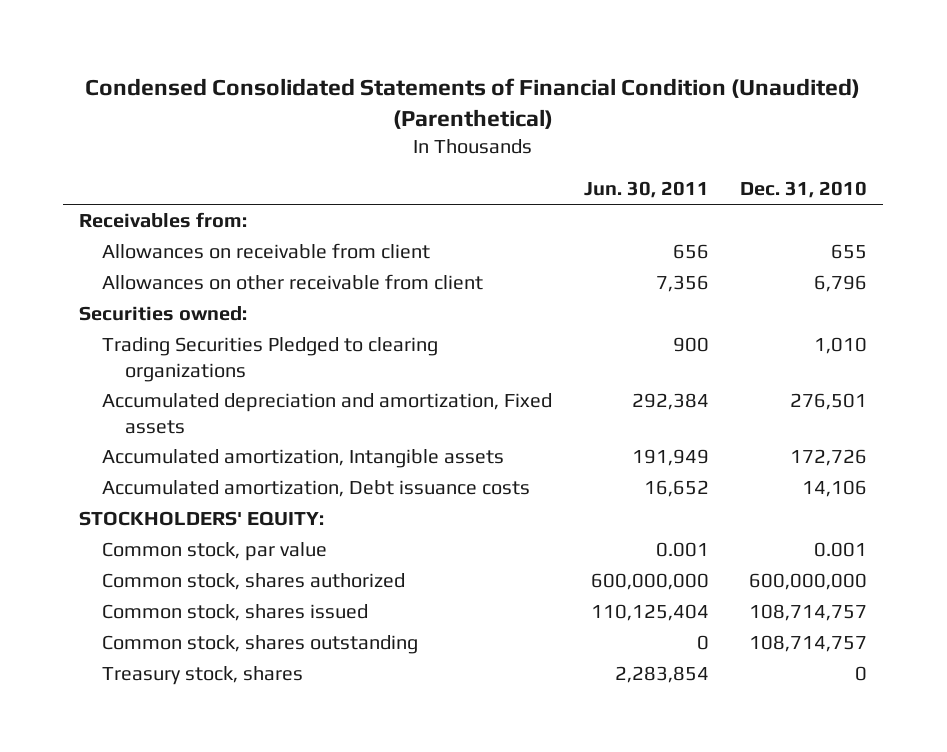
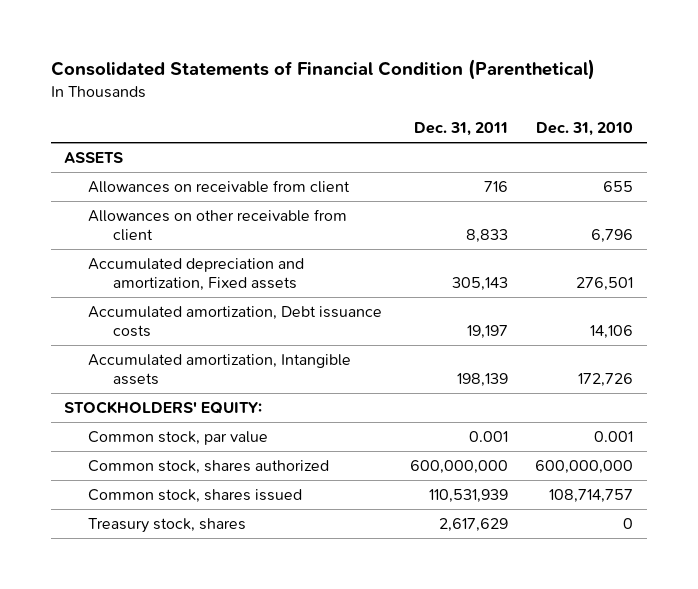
- Condensed Consolidated Statements of Financial Condition (Unaudited) (Parenthetical)
+ Consolidated Statements of Financial Condition (Parenthetical)
- | Jun. 30, 2011 | Dec. 31, 2010
+ | Dec. 31, 2011 | Dec. 31, 2010
- Receivables from:
+ ASSETS
- Securities owned:
- Trading Securities Pledged to clearing organizations | 900 | 1,010
moved down: Accumulated amortization, Intangible assets | 198,139 | 172,726
- Common stock, shares outstanding | 0 | 108,714,757

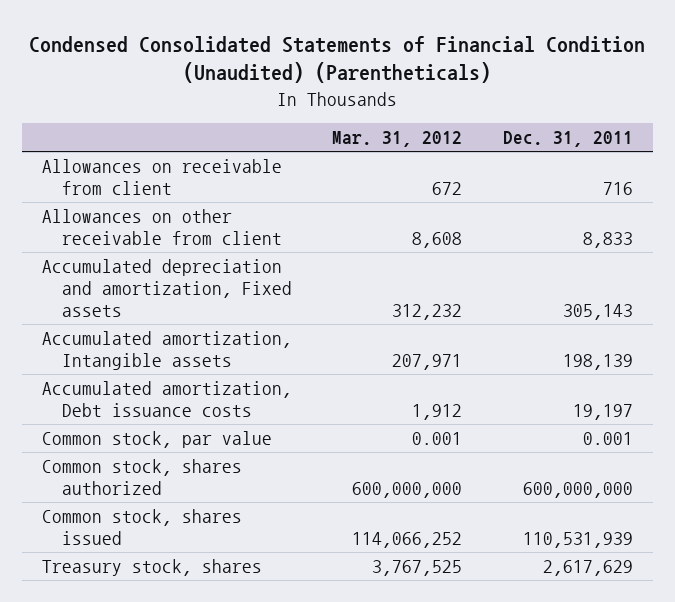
- Consolidated Statements of Financial Condition (Parenthetical)
+ Condensed Consolidated Statements of Financial Condition (Unaudited) (Parentheticals)
- | Dec. 31, 2011 | Dec. 31, 2010
+ | Mar. 31, 2012 | Dec. 31, 2011
- ASSETS
- STOCKHOLDERS' EQUITY:
moved down: Accumulated amortization, Debt issuance costs | 1,912 | 19,197

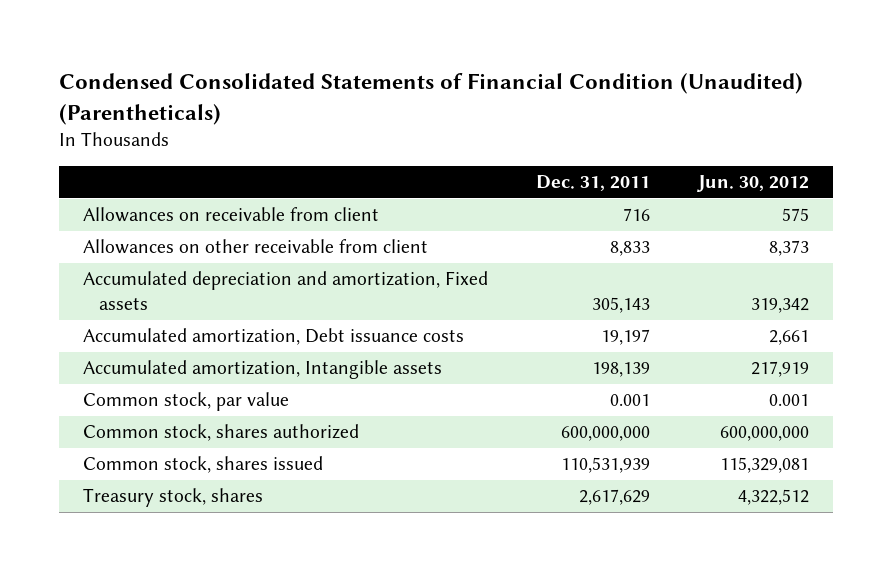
- | Mar. 31, 2012 | Dec. 31, 2011
+ | Dec. 31, 2011 | Jun. 30, 2012
moved down: Accumulated amortization, Intangible assets | 198,139 | 217,919

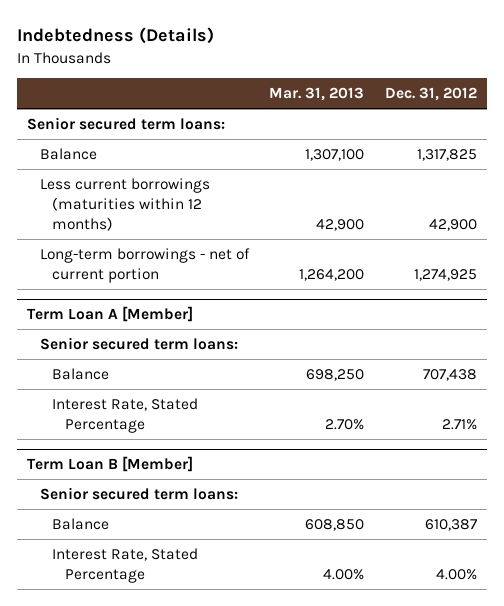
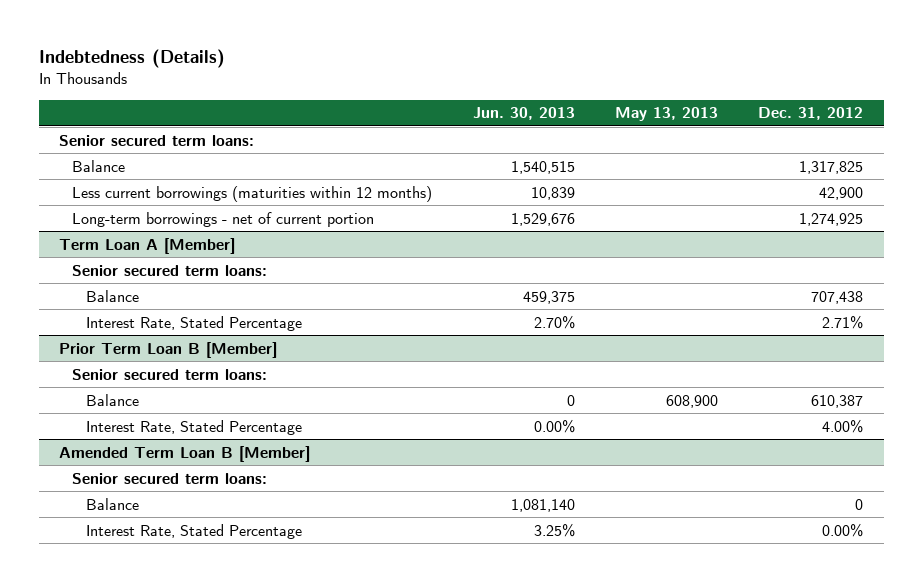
- | Mar. 31, 2013 | Dec. 31, 2012
+ | Jun. 30, 2013 | May 13, 2013 | Dec. 31, 2012
- Term Loan B [Member]
+ Prior Term Loan B [Member]
+ Amended Term Loan B [Member]
+ Senior secured term loans:
+ Balance | 1,081,140 | | 0
+ Interest Rate, Stated Percentage | 3.25% | | 0.00%

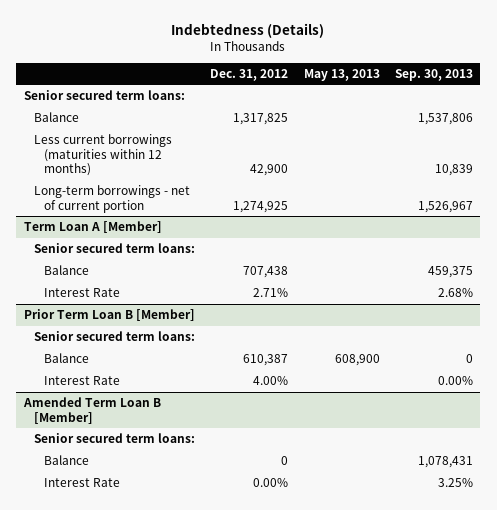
- | Jun. 30, 2013 | May 13, 2013 | Dec. 31, 2012
+ | Dec. 31, 2012 | May 13, 2013 | Sep. 30, 2013
@ Term Loan A [Member]
- Interest Rate, Stated Percentage | 2.70% | | 2.71%
+ Interest Rate | 2.71% | | 2.68%
@ Prior Term Loan B [Member]
- Interest Rate, Stated Percentage | 0.00% | | 4.00%
+ Interest Rate | 4.00% | | 0.00%
@ Amended Term Loan B [Member]
- Interest Rate, Stated Percentage | 3.25% | | 0.00%
+ Interest Rate | 0.00% | | 3.25%

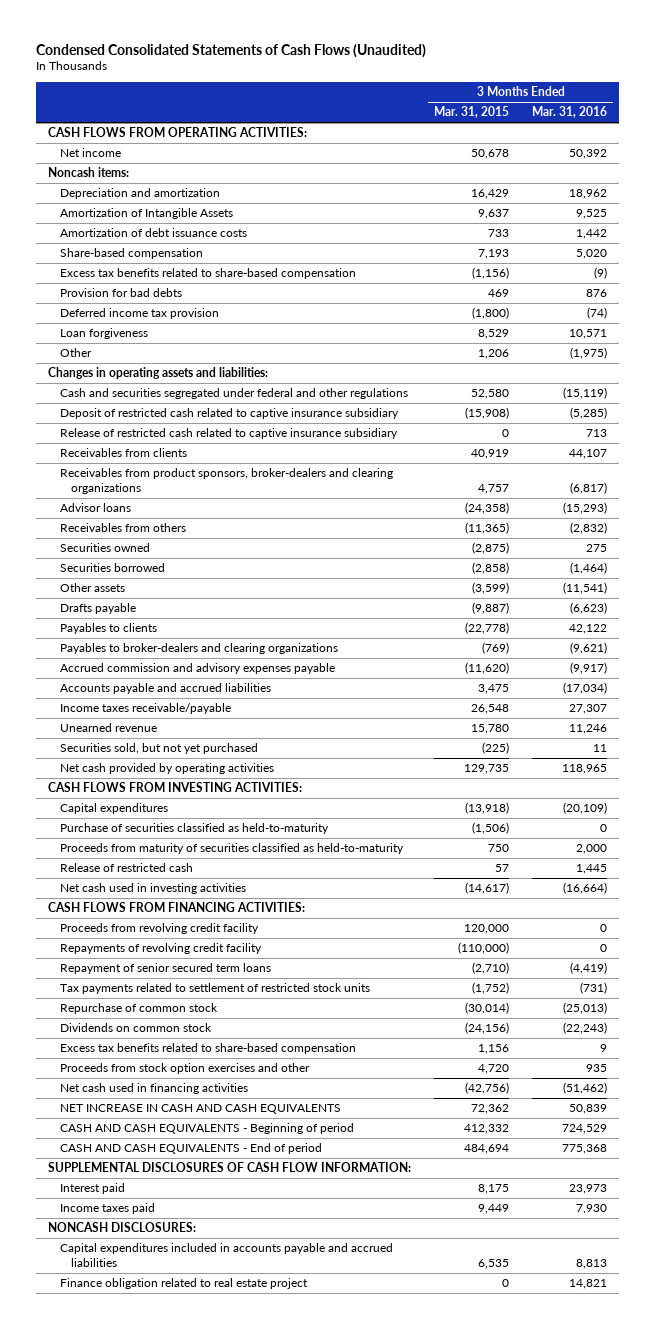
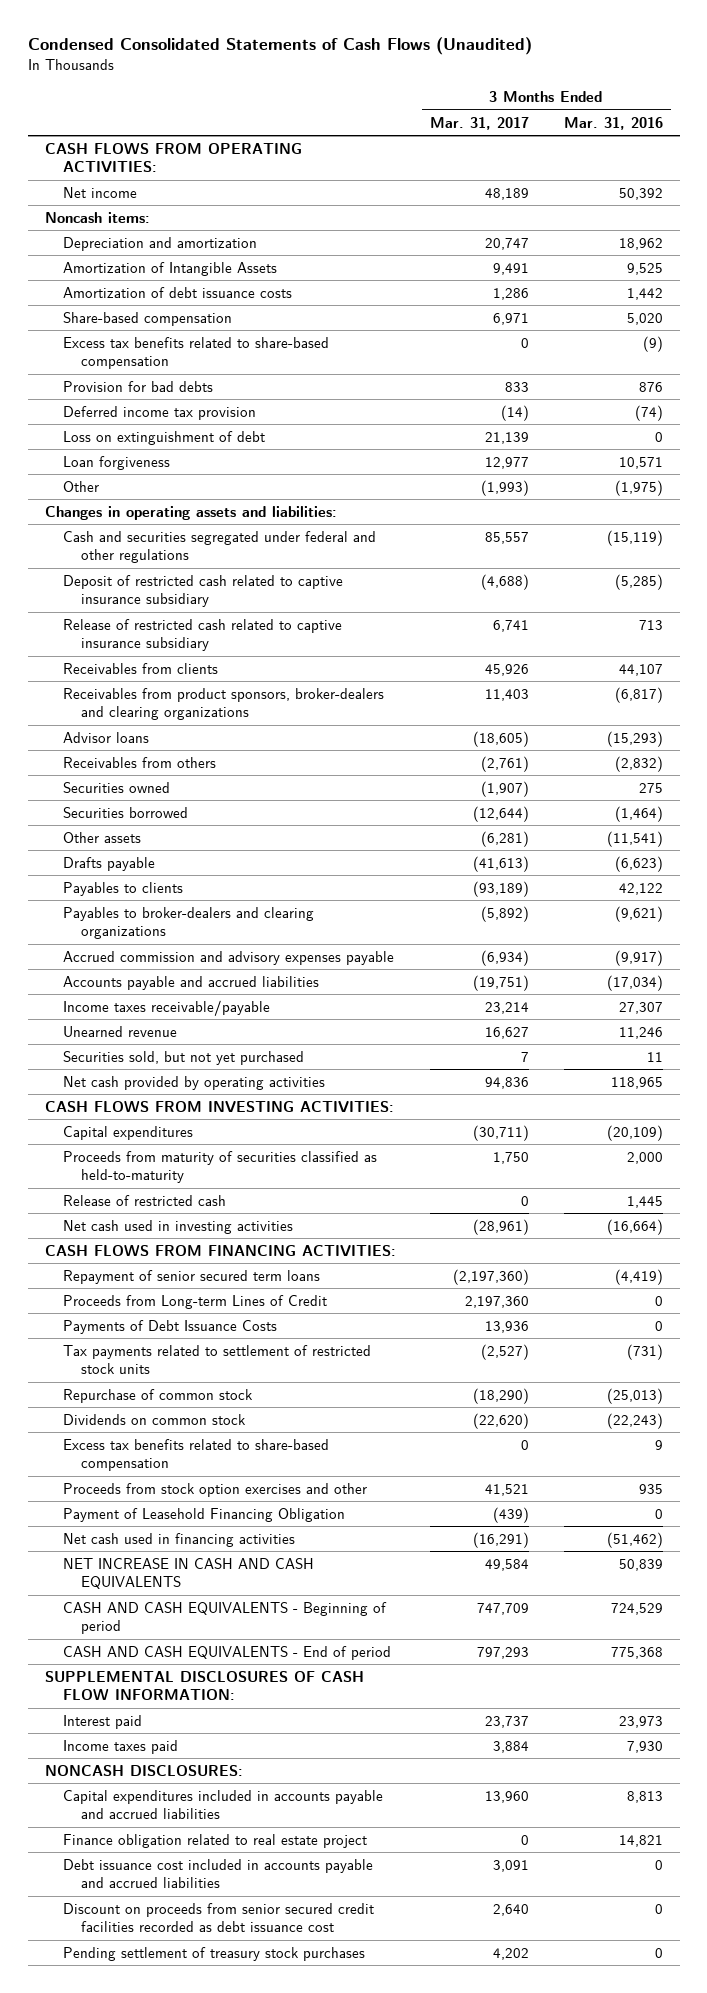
- | 3 Months Ended Mar. 31, 2015 | 3 Months Ended Mar. 31, 2016
+ | 3 Months Ended Mar. 31, 2017 | 3 Months Ended Mar. 31, 2016
+ Loss on extinguishment of debt | 21,139 | 0
- Purchase of securities classified as held-to-maturity | (1,506) | 0
- Proceeds from revolving credit facility | 120,000 | 0
- Repayments of revolving credit facility | (110,000) | 0
+ Proceeds from Long-term Lines of Credit | 2,197,360 | 0
+ Payments of Debt Issuance Costs | 13,936 | 0
+ Payment of Leasehold Financing Obligation | (439) | 0
+ Debt issuance cost included in accounts payable and accrued liabilities | 3,091 | 0
+ Discount on proceeds from senior secured credit facilities recorded as debt issuance cost | 2,640 | 0
+ Pending settlement of treasury stock purchases | 4,202 | 0

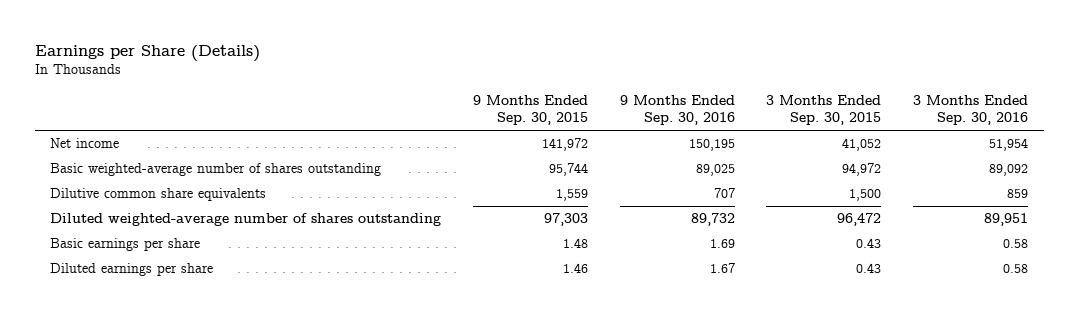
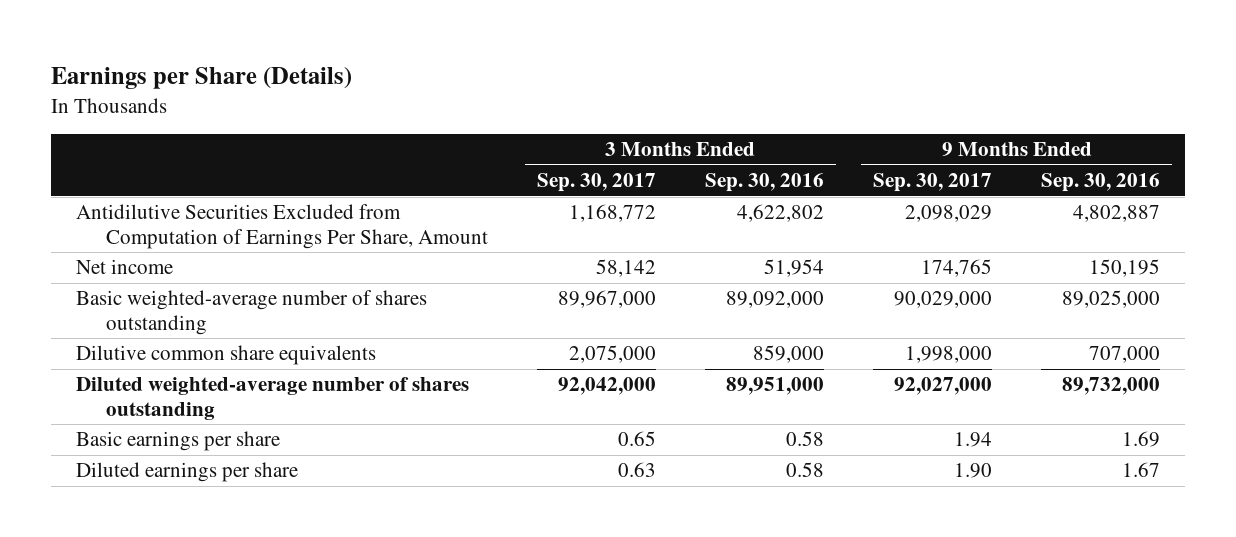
- | 9 Months Ended Sep. 30, 2015 | 9 Months Ended Sep. 30, 2016 | 3 Months Ended Sep. 30, 2015 | 3 Months Ended Sep. 30, 2016
+ | 3 Months Ended Sep. 30, 2017 | 3 Months Ended Sep. 30, 2016 | 9 Months Ended Sep. 30, 2017 | 9 Months Ended Sep. 30, 2016
+ Antidilutive Securities Excluded from Computation of Earnings Per Share, Amount | 1,168,772 | 4,622,802 | 2,098,029 | 4,802,887
- Basic weighted-average number of shares outstanding | 95,744 | 89,025 | 94,972 | 89,092
- Dilutive common share equivalents | 1,559 | 707 | 1,500 | 859
- Diluted weighted-average number of shares outstanding | 97,303 | 89,732 | 96,472 | 89,951
+ Basic weighted-average number of shares outstanding | 89,967,000 | 89,092,000 | 90,029,000 | 89,025,000
+ Dilutive common share equivalents | 2,075,000 | 859,000 | 1,998,000 | 707,000
+ Diluted weighted-average number of shares outstanding | 92,042,000 | 89,951,000 | 92,027,000 | 89,732,000

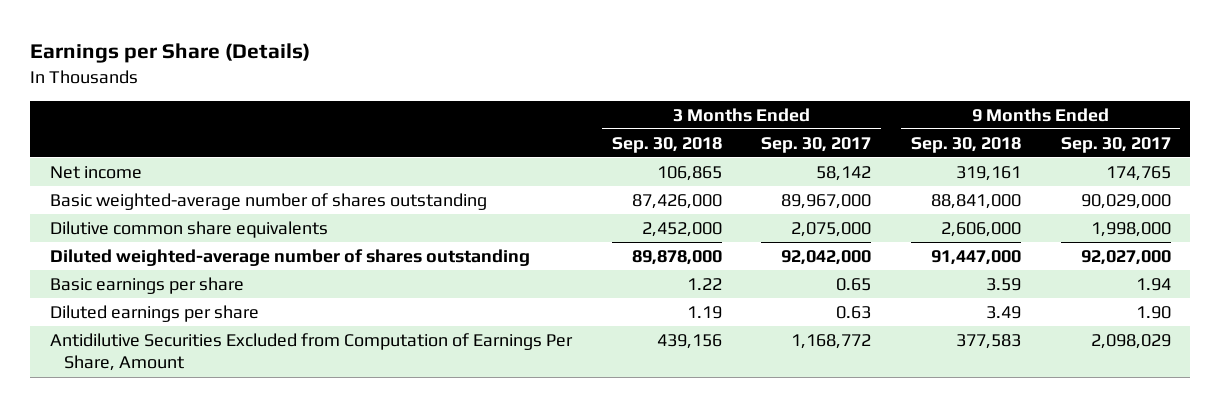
- | 3 Months Ended Sep. 30, 2017 | 3 Months Ended Sep. 30, 2016 | 9 Months Ended Sep. 30, 2017 | 9 Months Ended Sep. 30, 2016
+ | 3 Months Ended Sep. 30, 2018 | 3 Months Ended Sep. 30, 2017 | 9 Months Ended Sep. 30, 2018 | 9 Months Ended Sep. 30, 2017
moved down: Antidilutive Securities Excluded from Computation of Earnings Per Share, Amount | 439,156 | 1,168,772 | 377,583 | 2,098,029

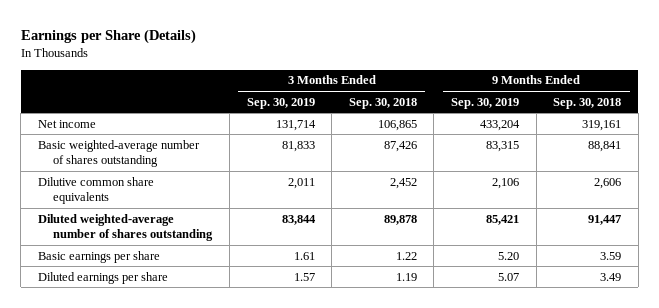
- | 3 Months Ended Sep. 30, 2018 | 3 Months Ended Sep. 30, 2017 | 9 Months Ended Sep. 30, 2018 | 9 Months Ended Sep. 30, 2017
+ | 3 Months Ended Sep. 30, 2019 | 3 Months Ended Sep. 30, 2018 | 9 Months Ended Sep. 30, 2019 | 9 Months Ended Sep. 30, 2018
- Basic weighted-average number of shares outstanding | 87,426,000 | 89,967,000 | 88,841,000 | 90,029,000
- Dilutive common share equivalents | 2,452,000 | 2,075,000 | 2,606,000 | 1,998,000
- Diluted weighted-average number of shares outstanding | 89,878,000 | 92,042,000 | 91,447,000 | 92,027,000
+ Basic weighted-average number of shares outstanding | 81,833 | 87,426 | 83,315 | 88,841
+ Dilutive common share equivalents | 2,011 | 2,452 | 2,106 | 2,606
+ Diluted weighted-average number of shares outstanding | 83,844 | 89,878 | 85,421 | 91,447
- Antidilutive Securities Excluded from Computation of Earnings Per Share, Amount | 439,156 | 1,168,772 | 377,583 | 2,098,029

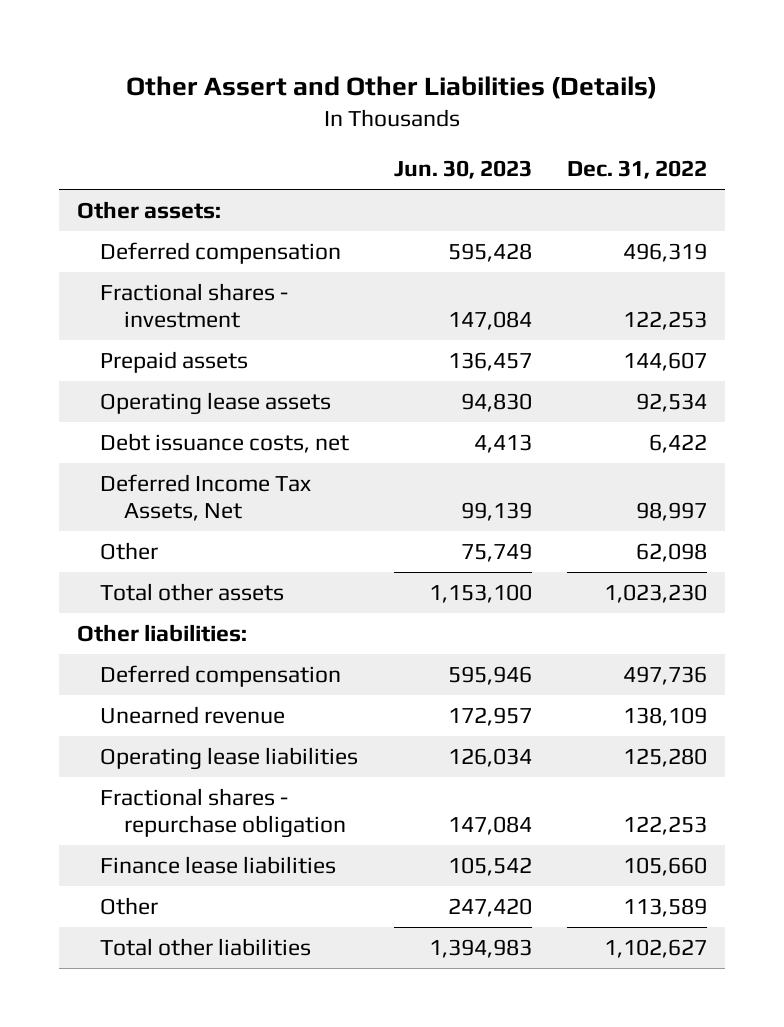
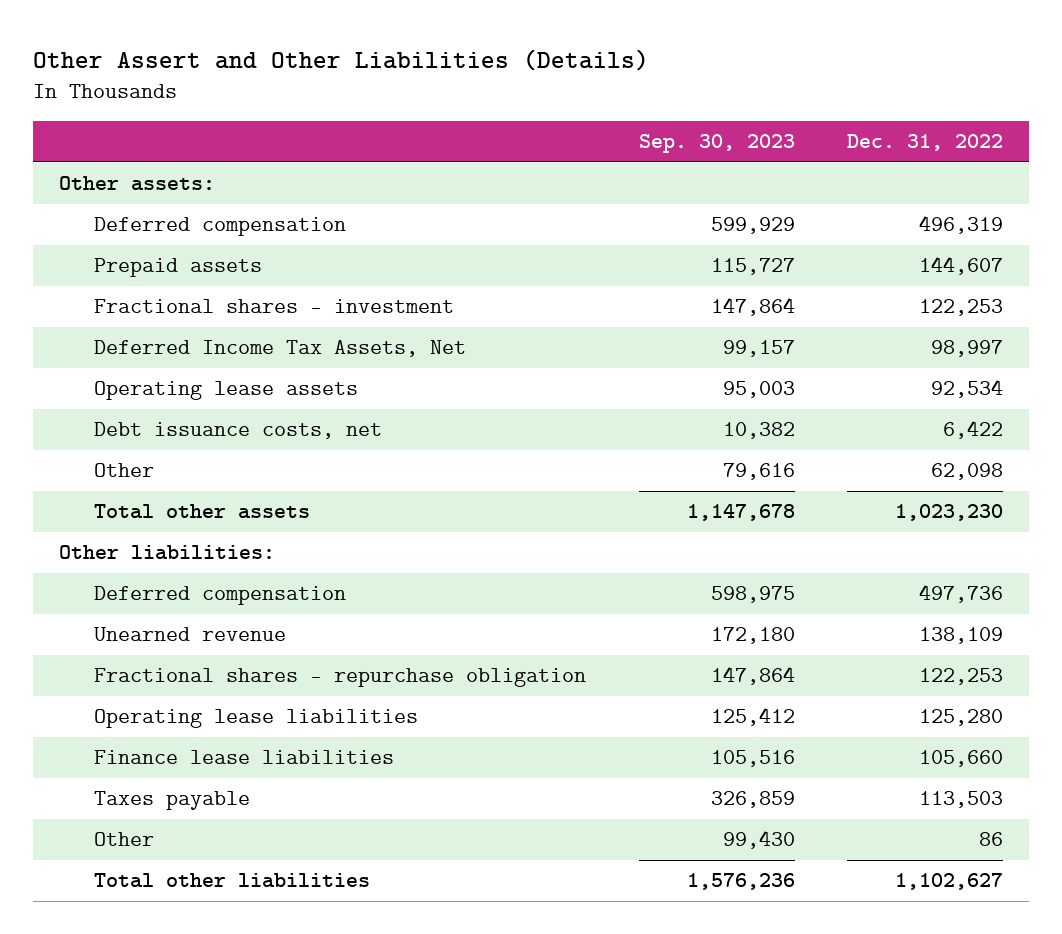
- | Jun. 30, 2023 | Dec. 31, 2022
+ | Sep. 30, 2023 | Dec. 31, 2022
moved down: Fractional shares - investment | 147,864 | 122,253
moved up: Deferred Income Tax Assets, Net | 99,157 | 98,997
moved down: Operating lease liabilities | 125,412 | 125,280
- Other | 247,420 | 113,589
+ Taxes payable | 326,859 | 113,503
+ Other | 99,430 | 86

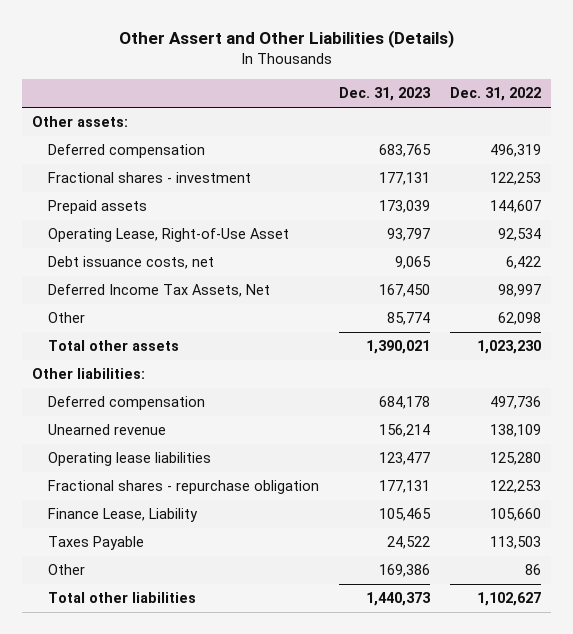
- | Sep. 30, 2023 | Dec. 31, 2022
+ | Dec. 31, 2023 | Dec. 31, 2022
- Operating lease assets | 95,003 | 92,534
moved down: Prepaid assets | 173,039 | 144,607
+ Operating Lease, Right-of-Use Asset | 93,797 | 92,534
moved down: Deferred Income Tax Assets, Net | 167,450 | 98,997
- Finance lease liabilities | 105,516 | 105,660
- Taxes payable | 326,859 | 113,503
moved down: Fractional shares - repurchase obligation | 177,131 | 122,253
+ Finance Lease, Liability | 105,465 | 105,660
+ Taxes Payable | 24,522 | 113,503

